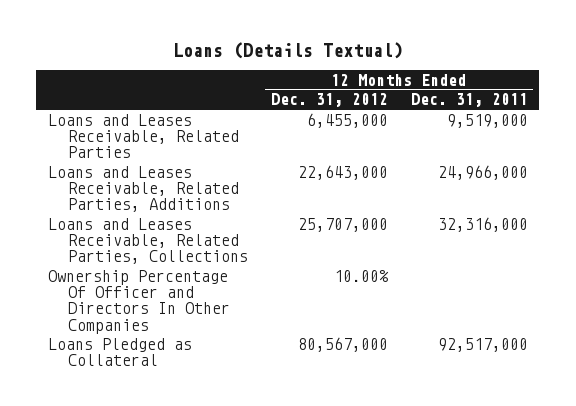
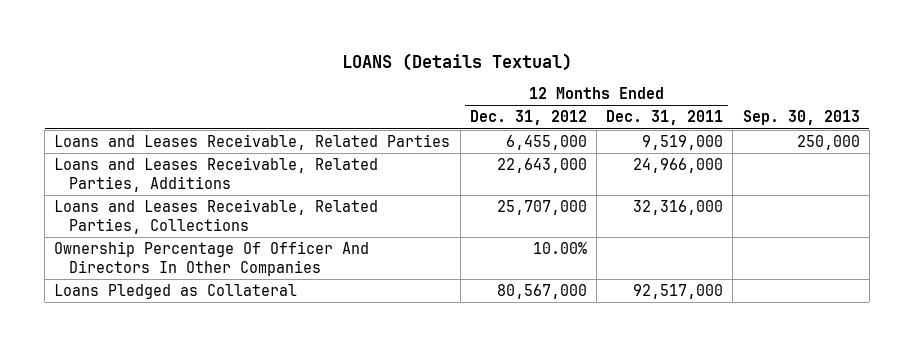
- Loans (Details Textual)
+ LOANS (Details Textual)
- | 12 Months Ended Dec. 31, 2012 | 12 Months Ended Dec. 31, 2011
+ | 12 Months Ended Dec. 31, 2012 | 12 Months Ended Dec. 31, 2011 | Sep. 30, 2013
- Ownership Percentage Of Officer and Directors In Other Companies | 10.00% |
+ Ownership Percentage Of Officer And Directors In Other Companies | 10.00% | |

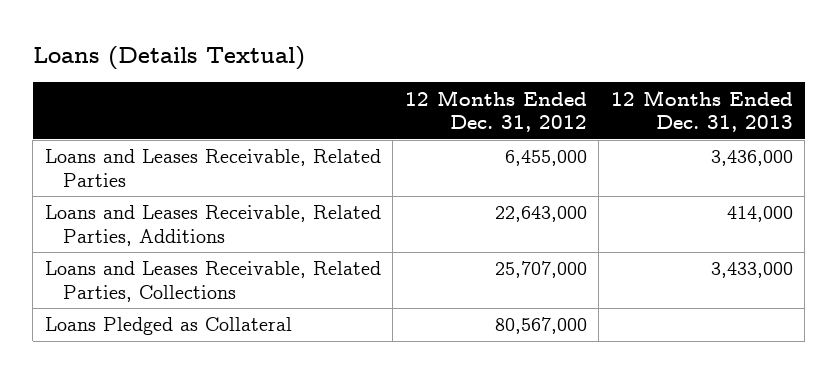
- LOANS (Details Textual)
+ Loans (Details Textual)
- | 12 Months Ended Dec. 31, 2012 | 12 Months Ended Dec. 31, 2011 | Sep. 30, 2013
+ | 12 Months Ended Dec. 31, 2012 | 12 Months Ended Dec. 31, 2013
- Ownership Percentage Of Officer And Directors In Other Companies | 10.00% | |

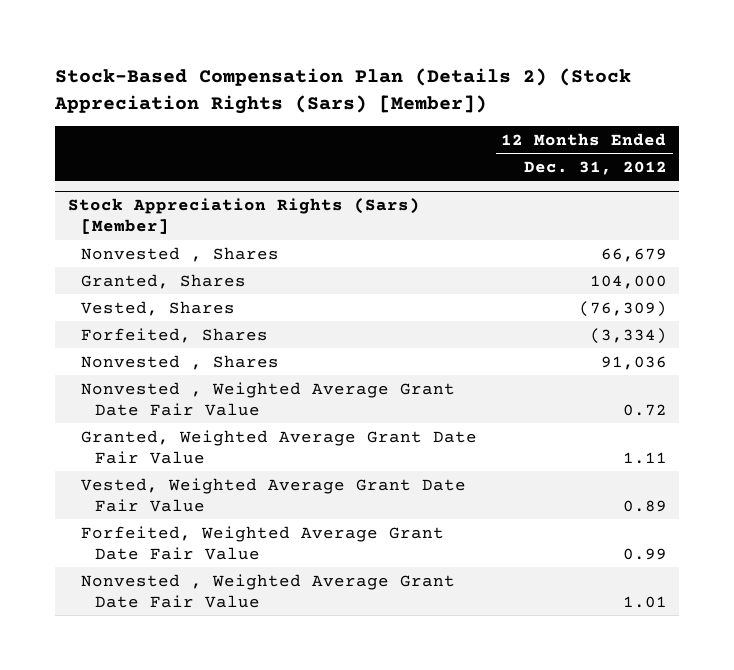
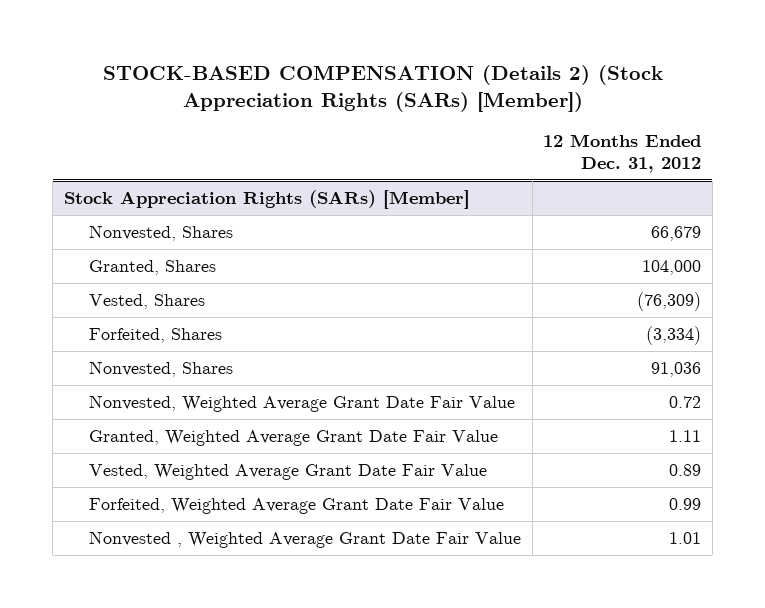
- Stock-Based Compensation Plan (Details 2) (Stock Appreciation Rights (Sars) [Member])
+ STOCK-BASED COMPENSATION (Details 2) (Stock Appreciation Rights (SARs) [Member])
- Stock Appreciation Rights (Sars) [Member]
- Nonvested , Shares | 66,679
+ Stock Appreciation Rights (SARs) [Member]
+ Nonvested, Shares | 66,679
- Nonvested , Shares | 91,036
- Nonvested , Weighted Average Grant Date Fair Value | 0.72
+ Nonvested, Shares | 91,036
+ Nonvested, Weighted Average Grant Date Fair Value | 0.72

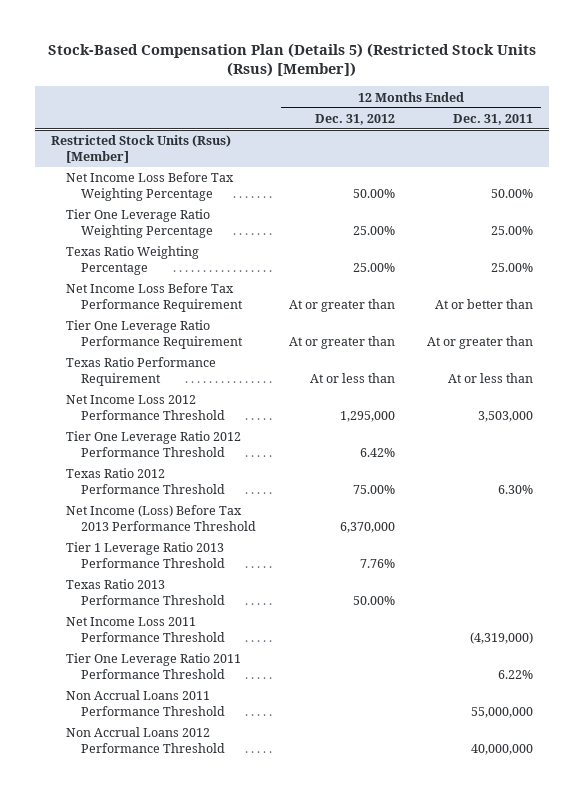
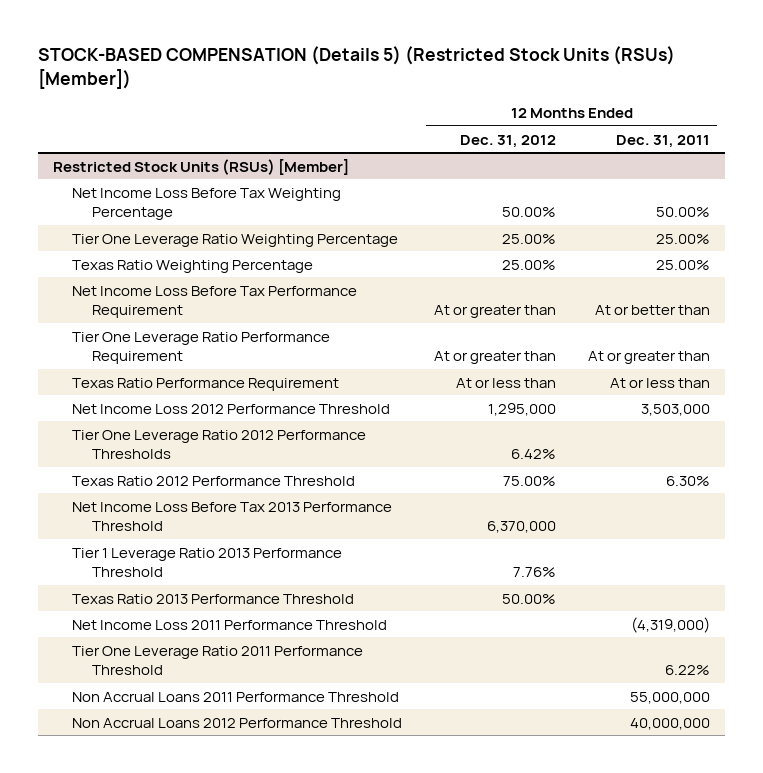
- Stock-Based Compensation Plan (Details 5) (Restricted Stock Units (Rsus) [Member])
+ STOCK-BASED COMPENSATION (Details 5) (Restricted Stock Units (RSUs) [Member])
- Restricted Stock Units (Rsus) [Member]
+ Restricted Stock Units (RSUs) [Member]
- Tier One Leverage Ratio 2012 Performance Threshold | 6.42% |
+ Tier One Leverage Ratio 2012 Performance Thresholds | 6.42% |
- Net Income (Loss) Before Tax 2013 Performance Threshold | 6,370,000 |
+ Net Income Loss Before Tax 2013 Performance Threshold | 6,370,000 |

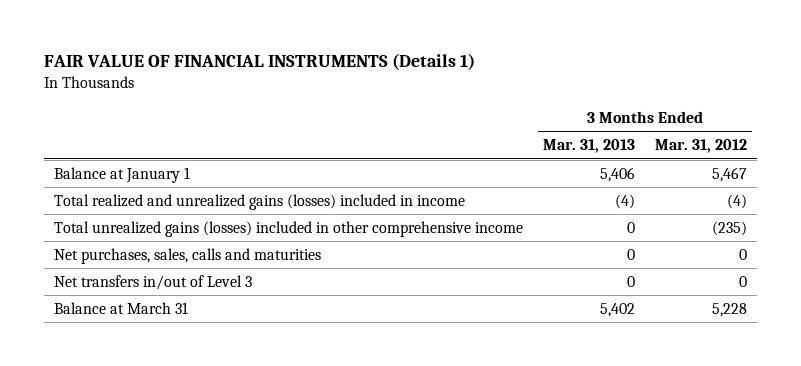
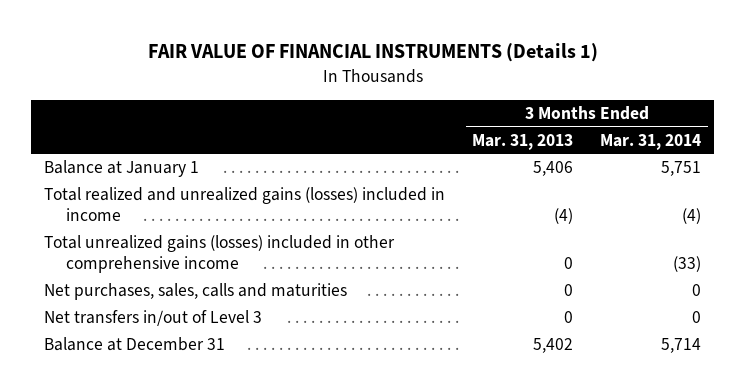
- | 3 Months Ended Mar. 31, 2013 | 3 Months Ended Mar. 31, 2012
+ | 3 Months Ended Mar. 31, 2013 | 3 Months Ended Mar. 31, 2014
- Balance at March 31 | 5,402 | 5,228
+ Balance at December 31 | 5,402 | 5,714

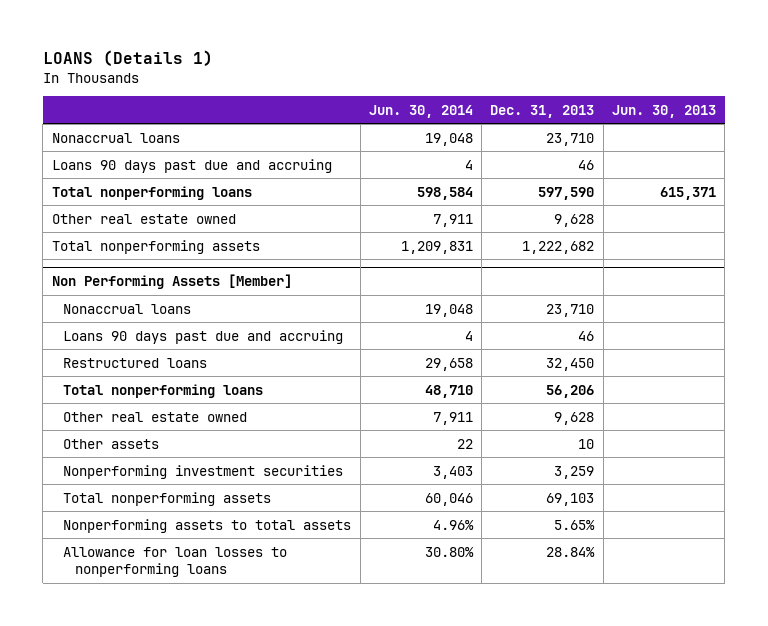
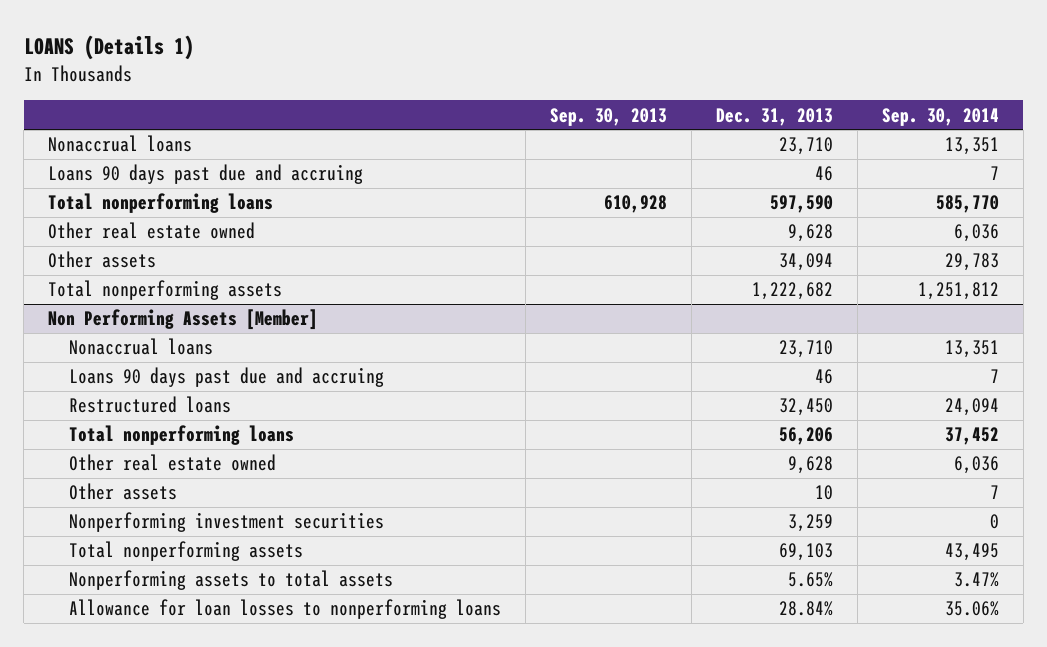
- | Jun. 30, 2014 | Dec. 31, 2013 | Jun. 30, 2013
+ | Sep. 30, 2013 | Dec. 31, 2013 | Sep. 30, 2014
+ Other assets | | 34,094 | 29,783

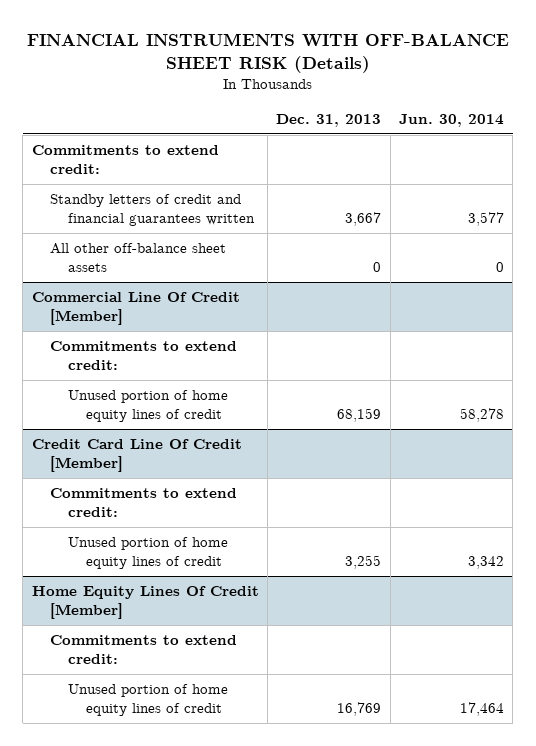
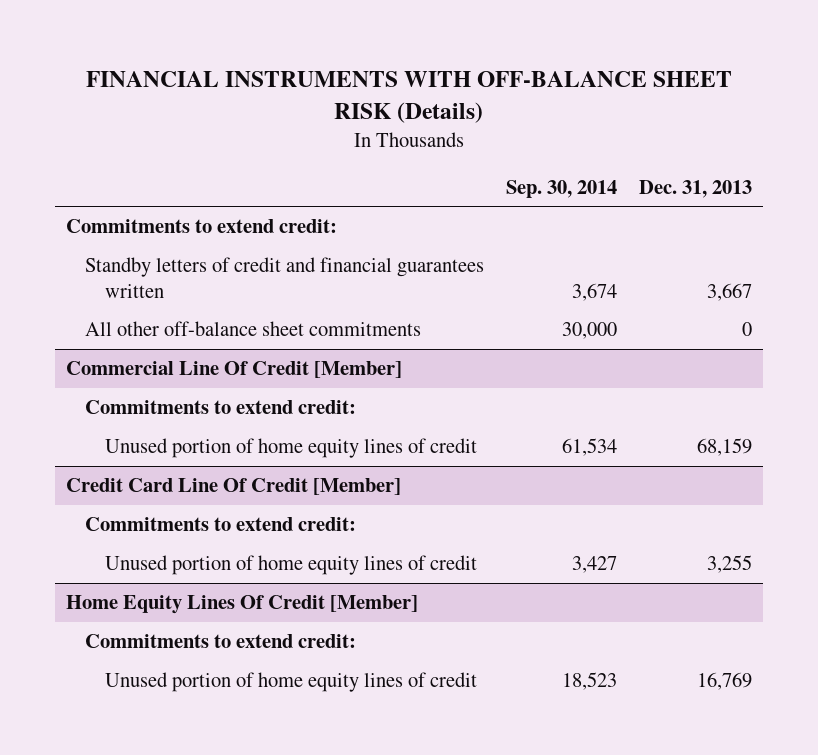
- | Dec. 31, 2013 | Jun. 30, 2014
+ | Sep. 30, 2014 | Dec. 31, 2013
- All other off-balance sheet assets | 0 | 0
+ All other off-balance sheet commitments | 30,000 | 0

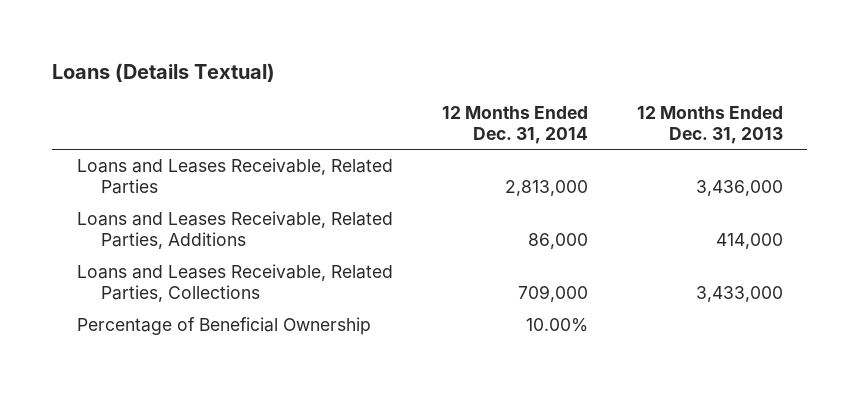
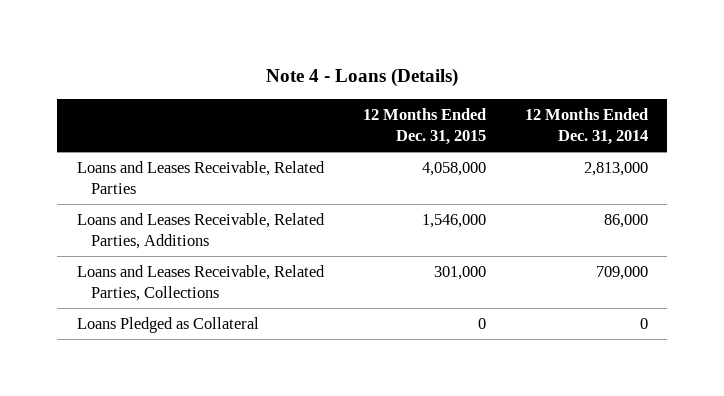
- Loans (Details Textual)
+ Note 4 - Loans (Details)
- | 12 Months Ended Dec. 31, 2014 | 12 Months Ended Dec. 31, 2013
+ | 12 Months Ended Dec. 31, 2015 | 12 Months Ended Dec. 31, 2014
- Percentage of Beneficial Ownership | 10.00% |
+ Loans Pledged as Collateral | 0 | 0

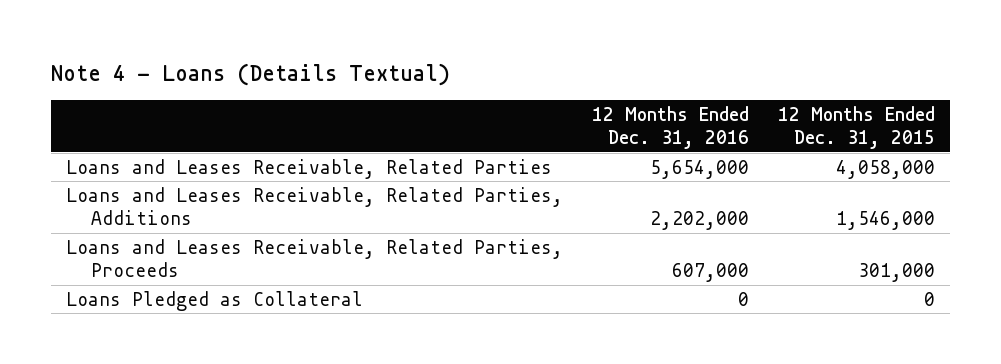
- Note 4 - Loans (Details)
+ Note 4 - Loans (Details Textual)
- | 12 Months Ended Dec. 31, 2015 | 12 Months Ended Dec. 31, 2014
+ | 12 Months Ended Dec. 31, 2016 | 12 Months Ended Dec. 31, 2015
- Loans and Leases Receivable, Related Parties, Collections | 301,000 | 709,000
+ Loans and Leases Receivable, Related Parties, Proceeds | 607,000 | 301,000

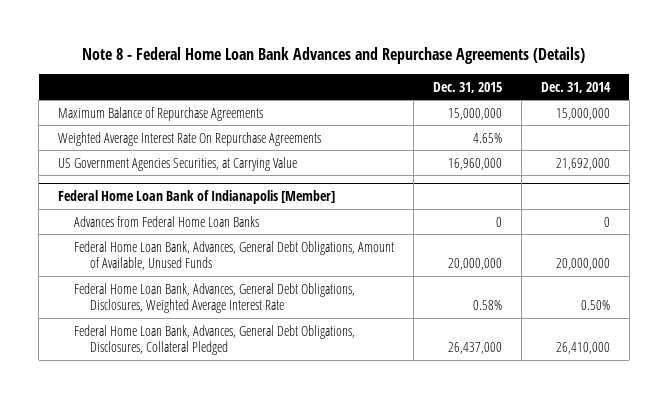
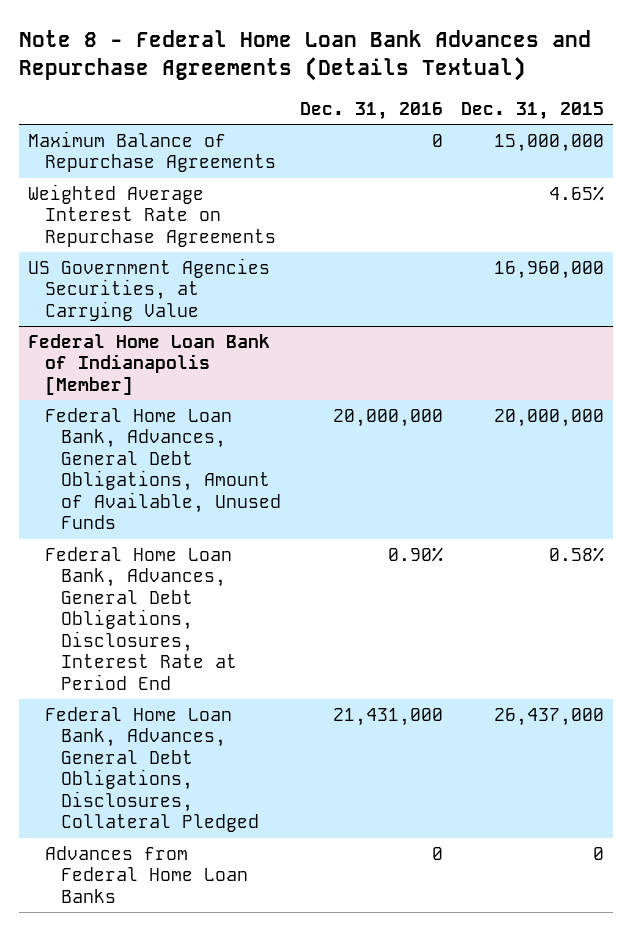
- Note 8 - Federal Home Loan Bank Advances and Repurchase Agreements (Details)
+ Note 8 - Federal Home Loan Bank Advances and Repurchase Agreements (Details Textual)
- | Dec. 31, 2015 | Dec. 31, 2014
+ | Dec. 31, 2016 | Dec. 31, 2015
- Weighted Average Interest Rate On Repurchase Agreements | 4.65% |
+ Weighted Average Interest Rate on Repurchase Agreements | | 4.65%
@ Federal Home Loan Bank of Indianapolis [Member]
- Federal Home Loan Bank, Advances, General Debt Obligations, Disclosures, Weighted Average Interest Rate | 0.58% | 0.50%
+ Federal Home Loan Bank, Advances, General Debt Obligations, Disclosures, Interest Rate at Period End | 0.90% | 0.58%
moved down: Advances from Federal Home Loan Banks | 0 | 0

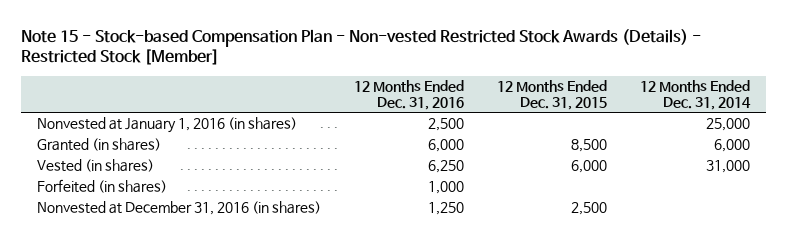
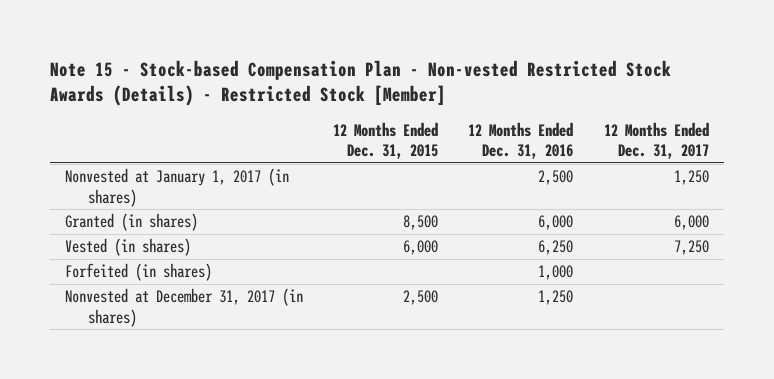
- | 12 Months Ended Dec. 31, 2016 | 12 Months Ended Dec. 31, 2015 | 12 Months Ended Dec. 31, 2014
+ | 12 Months Ended Dec. 31, 2015 | 12 Months Ended Dec. 31, 2016 | 12 Months Ended Dec. 31, 2017
- Nonvested at January 1, 2016 (in shares) | 2,500 | | 25,000
+ Nonvested at January 1, 2017 (in shares) | | 2,500 | 1,250
- Nonvested at December 31, 2016 (in shares) | 1,250 | 2,500 |
+ Nonvested at December 31, 2017 (in shares) | 2,500 | 1,250 |

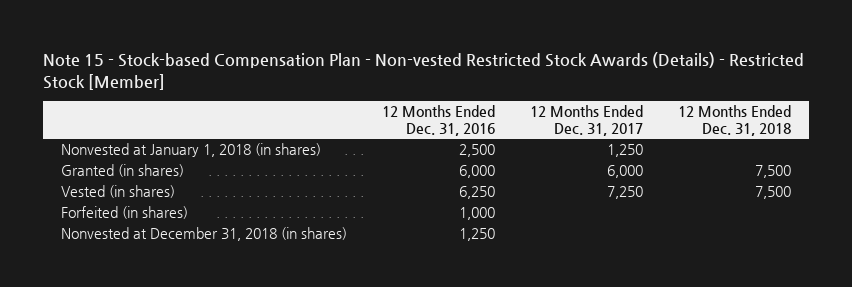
- | 12 Months Ended Dec. 31, 2015 | 12 Months Ended Dec. 31, 2016 | 12 Months Ended Dec. 31, 2017
+ | 12 Months Ended Dec. 31, 2016 | 12 Months Ended Dec. 31, 2017 | 12 Months Ended Dec. 31, 2018
- Nonvested at January 1, 2017 (in shares) | | 2,500 | 1,250
+ Nonvested at January 1, 2018 (in shares) | 2,500 | 1,250 |
- Nonvested at December 31, 2017 (in shares) | 2,500 | 1,250 |
+ Nonvested at December 31, 2018 (in shares) | 1,250 | |

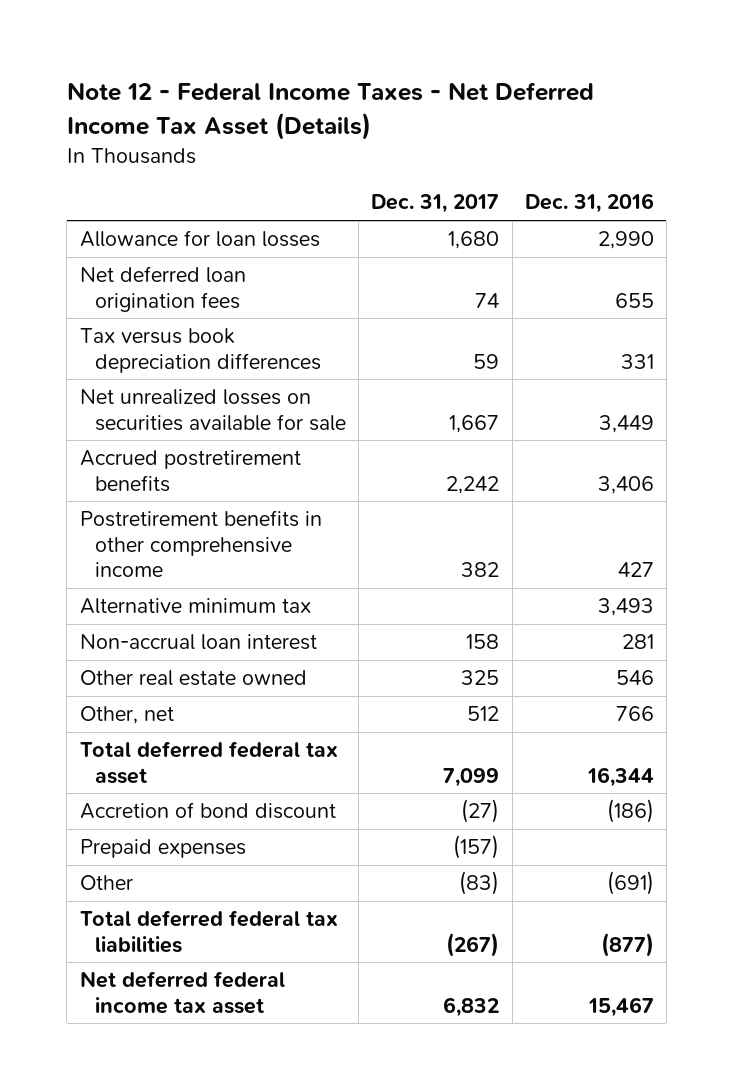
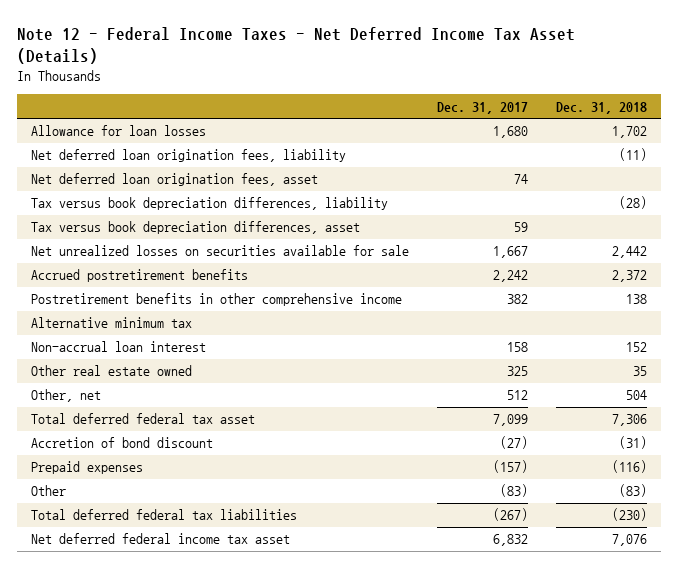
- | Dec. 31, 2017 | Dec. 31, 2016
+ | Dec. 31, 2017 | Dec. 31, 2018
- Net deferred loan origination fees | 74 | 655
- Tax versus book depreciation differences | 59 | 331
+ Net deferred loan origination fees, liability | | (11)
+ Net deferred loan origination fees, asset | 74 |
+ Tax versus book depreciation differences, liability | | (28)
+ Tax versus book depreciation differences, asset | 59 |

